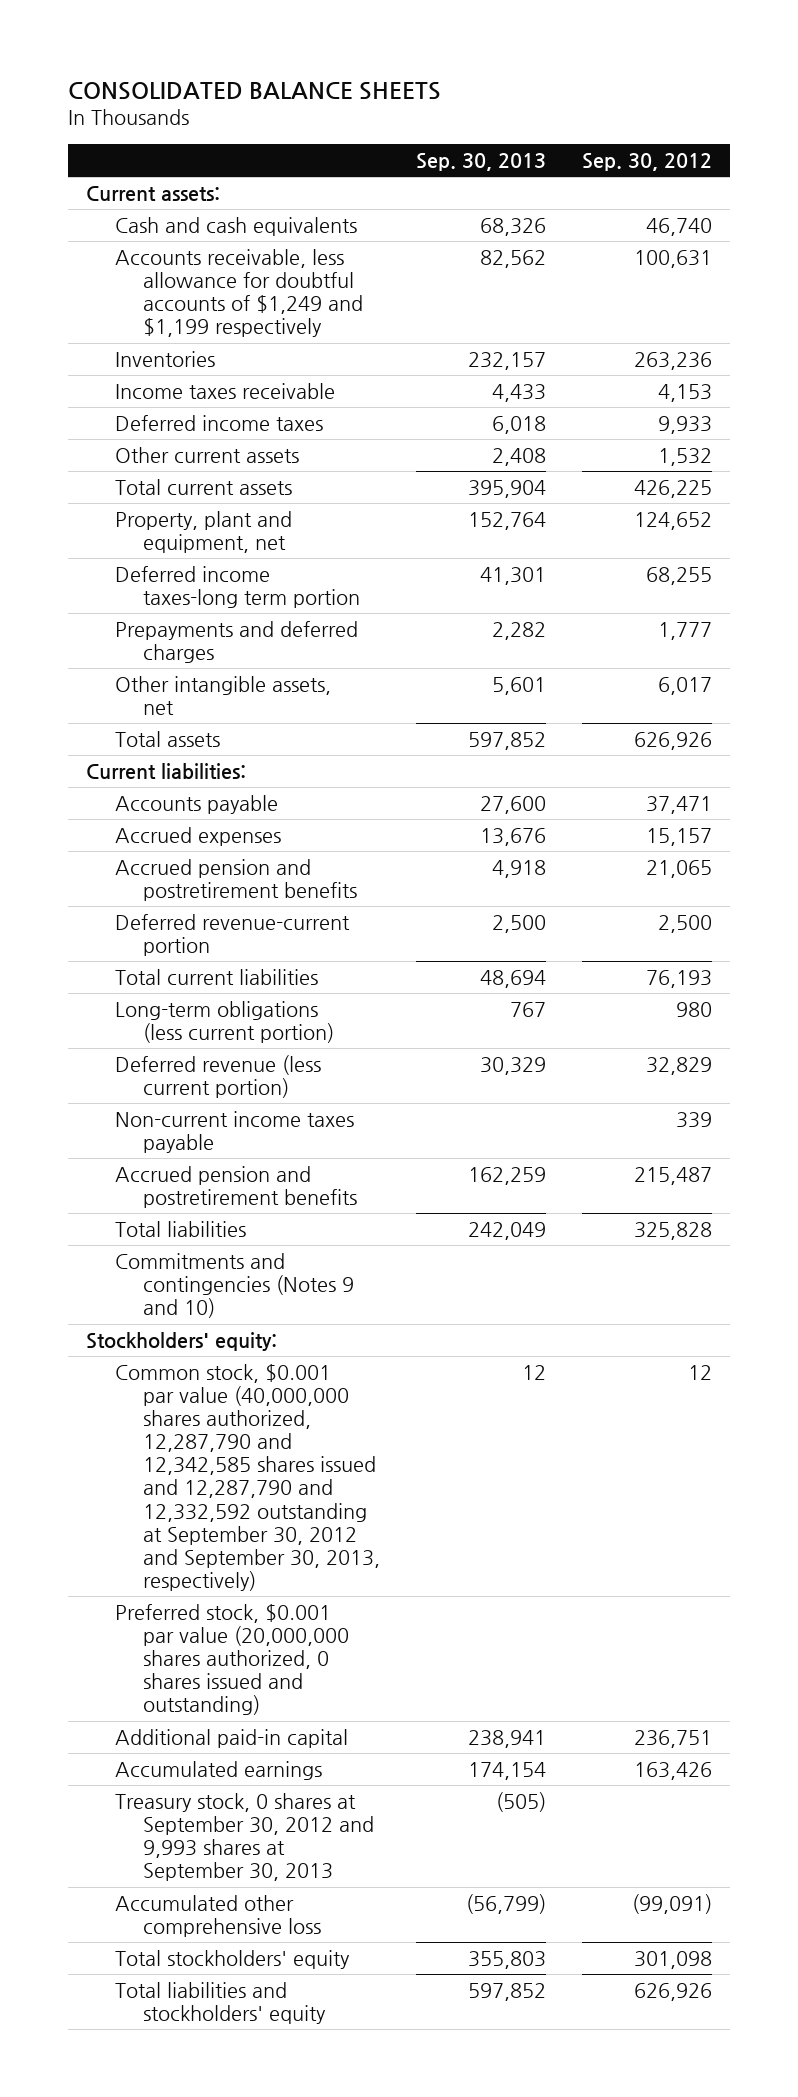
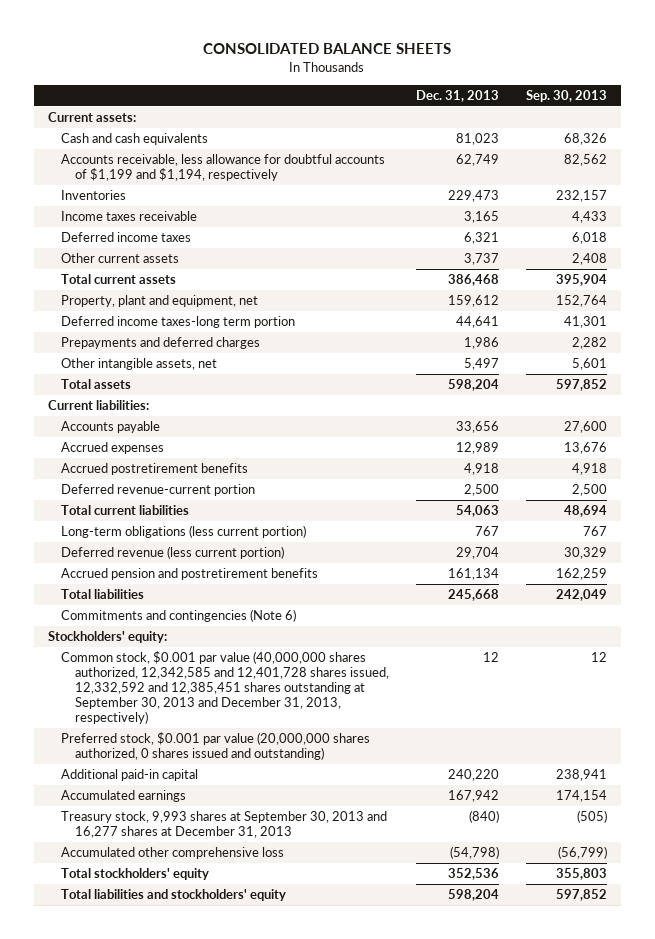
- | Sep. 30, 2013 | Sep. 30, 2012
+ | Dec. 31, 2013 | Sep. 30, 2013
- Accounts receivable, less allowance for doubtful accounts of $1,249 and $1,199 respectively | 82,562 | 100,631
+ Accounts receivable, less allowance for doubtful accounts of $1,199 and $1,194, respectively | 62,749 | 82,562
- Accrued pension and postretirement benefits | 4,918 | 21,065
+ Accrued postretirement benefits | 4,918 | 4,918
- Non-current income taxes payable | | 339
- Commitments and contingencies (Notes 9 and 10)
+ Commitments and contingencies (Note 6)
- Common stock, $0.001 par value (40,000,000 shares authorized, 12,287,790 and 12,342,585 shares issued and 12,287,790 and 12,332,592 outstanding at September 30, 2012 and September 30, 2013, respectively) | 12 | 12
+ Common stock, $0.001 par value (40,000,000 shares authorized, 12,342,585 and 12,401,728 shares issued, 12,332,592 and 12,385,451 shares outstanding at September 30, 2013 and December 31, 2013, respectively) | 12 | 12
- Treasury stock, 0 shares at September 30, 2012 and 9,993 shares at September 30, 2013 | (505) |
+ Treasury stock, 9,993 shares at September 30, 2013 and 16,277 shares at December 31, 2013 | (840) | (505)

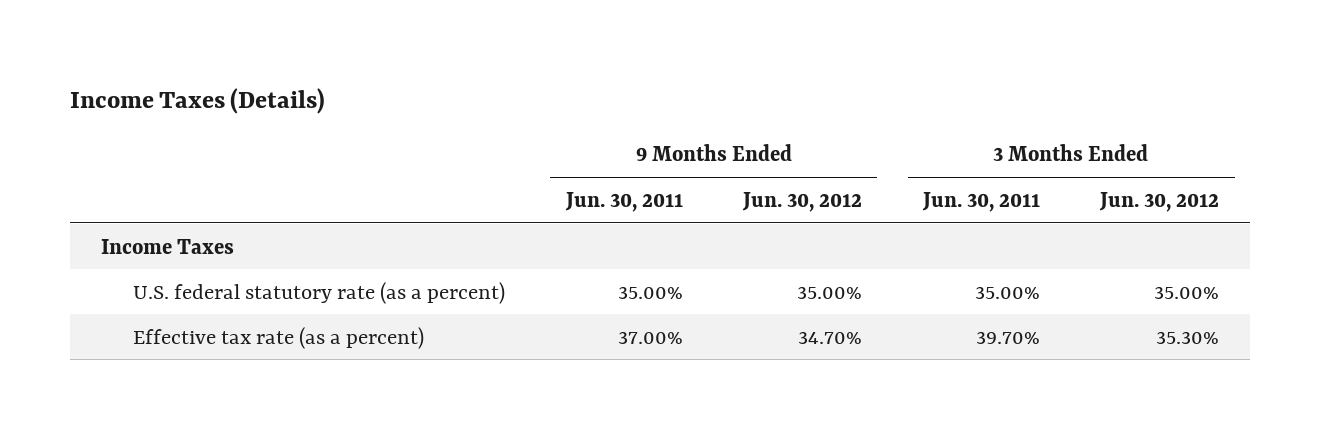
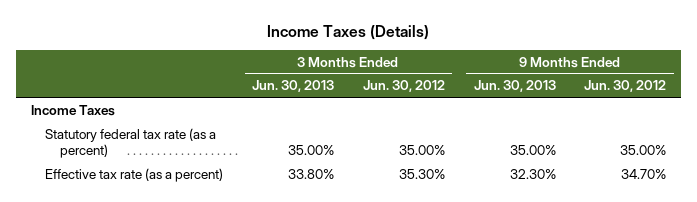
- | 9 Months Ended Jun. 30, 2011 | 9 Months Ended Jun. 30, 2012 | 3 Months Ended Jun. 30, 2011 | 3 Months Ended Jun. 30, 2012
+ | 3 Months Ended Jun. 30, 2013 | 3 Months Ended Jun. 30, 2012 | 9 Months Ended Jun. 30, 2013 | 9 Months Ended Jun. 30, 2012
- U.S. federal statutory rate (as a percent) | 35.00% | 35.00% | 35.00% | 35.00%
+ Statutory federal tax rate (as a percent) | 35.00% | 35.00% | 35.00% | 35.00%

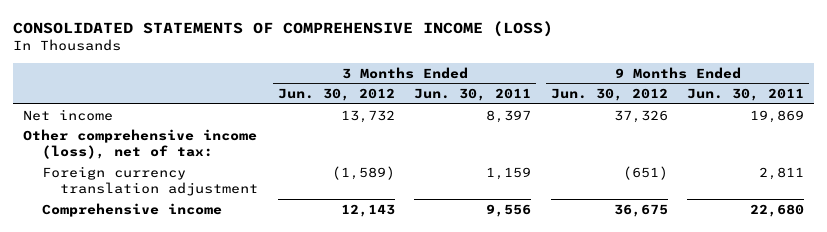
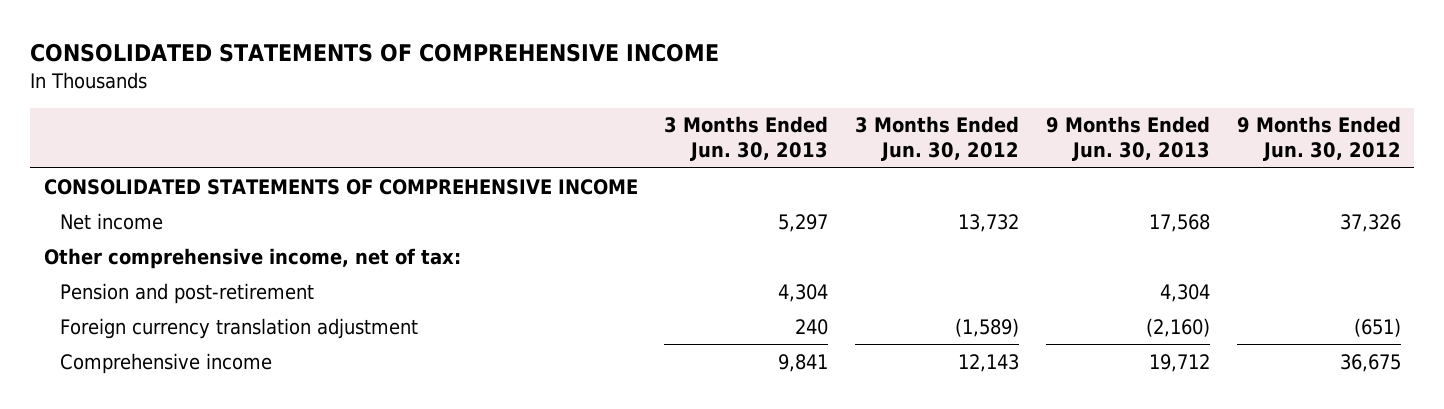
- CONSOLIDATED STATEMENTS OF COMPREHENSIVE INCOME (LOSS)
+ CONSOLIDATED STATEMENTS OF COMPREHENSIVE INCOME
- | 3 Months Ended Jun. 30, 2012 | 3 Months Ended Jun. 30, 2011 | 9 Months Ended Jun. 30, 2012 | 9 Months Ended Jun. 30, 2011
+ | 3 Months Ended Jun. 30, 2013 | 3 Months Ended Jun. 30, 2012 | 9 Months Ended Jun. 30, 2013 | 9 Months Ended Jun. 30, 2012
+ CONSOLIDATED STATEMENTS OF COMPREHENSIVE INCOME
- Other comprehensive income (loss), net of tax:
+ Other comprehensive income, net of tax:
+ Pension and post-retirement | 4,304 | | 4,304 |

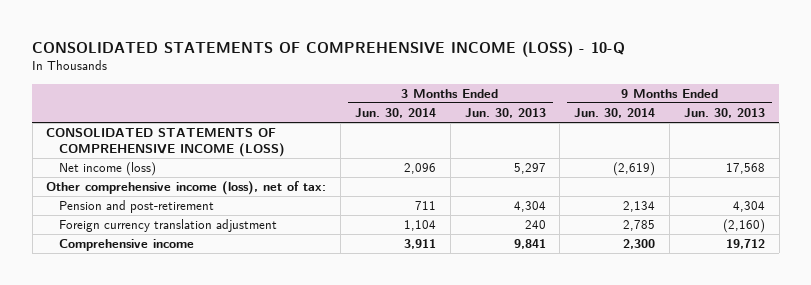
- CONSOLIDATED STATEMENTS OF COMPREHENSIVE INCOME
+ CONSOLIDATED STATEMENTS OF COMPREHENSIVE INCOME (LOSS) - 10-Q
- | 3 Months Ended Jun. 30, 2013 | 3 Months Ended Jun. 30, 2012 | 9 Months Ended Jun. 30, 2013 | 9 Months Ended Jun. 30, 2012
+ | 3 Months Ended Jun. 30, 2014 | 3 Months Ended Jun. 30, 2013 | 9 Months Ended Jun. 30, 2014 | 9 Months Ended Jun. 30, 2013
- CONSOLIDATED STATEMENTS OF COMPREHENSIVE INCOME
- Net income | 5,297 | 13,732 | 17,568 | 37,326
- Other comprehensive income, net of tax:
+ CONSOLIDATED STATEMENTS OF COMPREHENSIVE INCOME (LOSS)
+ Net income (loss) | 2,096 | 5,297 | (2,619) | 17,568
+ Other comprehensive income (loss), net of tax:

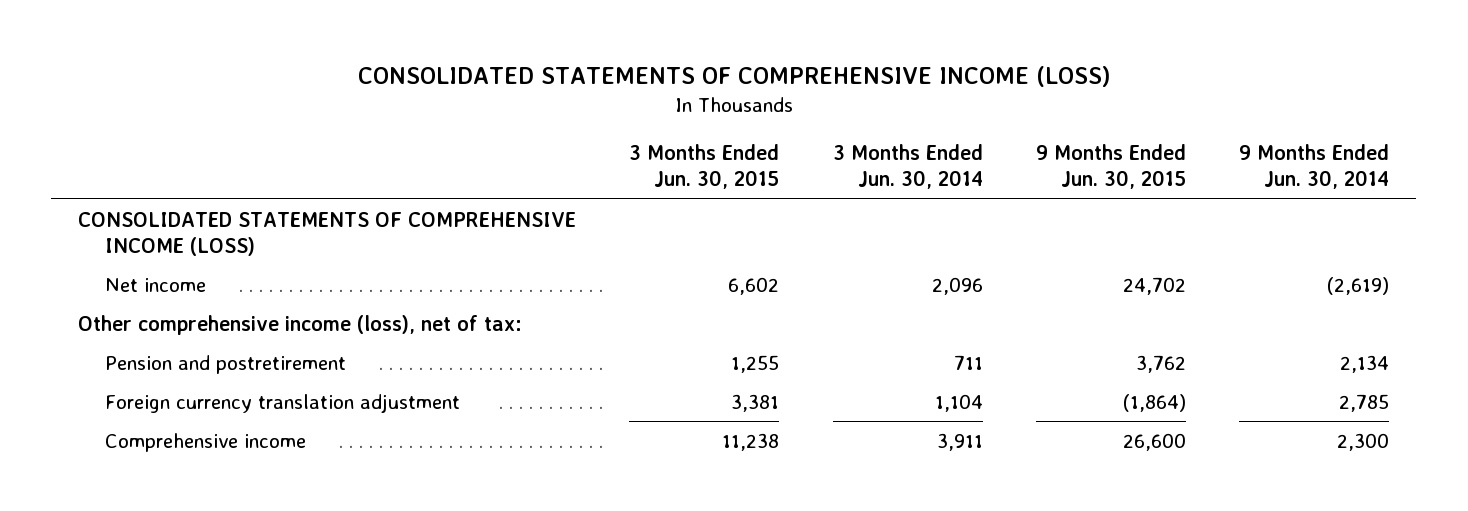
- CONSOLIDATED STATEMENTS OF COMPREHENSIVE INCOME (LOSS) - 10-Q
+ CONSOLIDATED STATEMENTS OF COMPREHENSIVE INCOME (LOSS)
- | 3 Months Ended Jun. 30, 2014 | 3 Months Ended Jun. 30, 2013 | 9 Months Ended Jun. 30, 2014 | 9 Months Ended Jun. 30, 2013
+ | 3 Months Ended Jun. 30, 2015 | 3 Months Ended Jun. 30, 2014 | 9 Months Ended Jun. 30, 2015 | 9 Months Ended Jun. 30, 2014
- Net income (loss) | 2,096 | 5,297 | (2,619) | 17,568
+ Net income | 6,602 | 2,096 | 24,702 | (2,619)
- Pension and post-retirement | 711 | 4,304 | 2,134 | 4,304
+ Pension and postretirement | 1,255 | 711 | 3,762 | 2,134

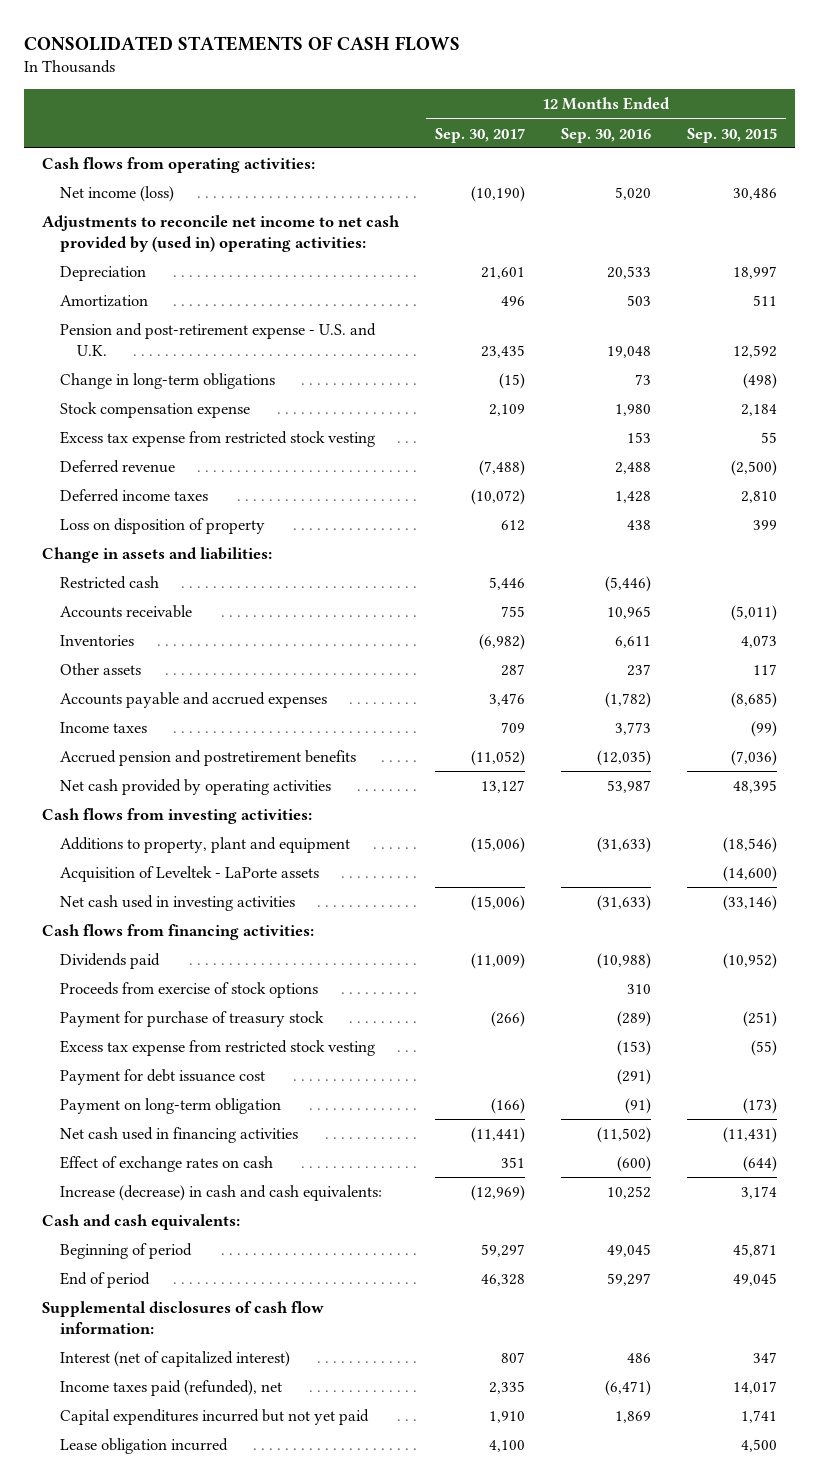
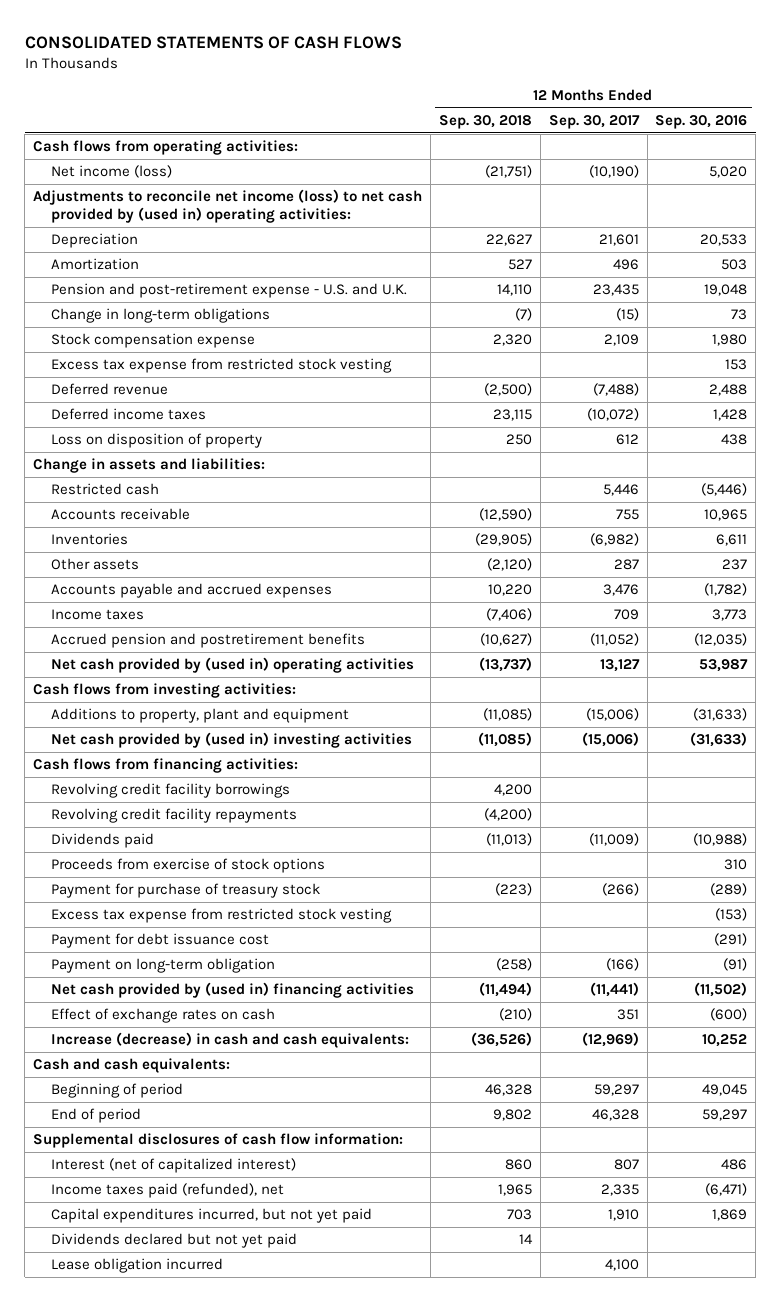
- | 12 Months Ended Sep. 30, 2017 | 12 Months Ended Sep. 30, 2016 | 12 Months Ended Sep. 30, 2015
+ | 12 Months Ended Sep. 30, 2018 | 12 Months Ended Sep. 30, 2017 | 12 Months Ended Sep. 30, 2016
- Adjustments to reconcile net income to net cash provided by (used in) operating activities:
+ Adjustments to reconcile net income (loss) to net cash provided by (used in) operating activities:
- Net cash provided by operating activities | 13,127 | 53,987 | 48,395
+ Net cash provided by (used in) operating activities | (13,737) | 13,127 | 53,987
- Acquisition of Leveltek - LaPorte assets | | | (14,600)
- Net cash used in investing activities | (15,006) | (31,633) | (33,146)
+ Net cash provided by (used in) investing activities | (11,085) | (15,006) | (31,633)
+ Revolving credit facility borrowings | 4,200 | |
+ Revolving credit facility repayments | (4,200) | |
- Net cash used in financing activities | (11,441) | (11,502) | (11,431)
+ Net cash provided by (used in) financing activities | (11,494) | (11,441) | (11,502)
- Capital expenditures incurred but not yet paid | 1,910 | 1,869 | 1,741
+ Capital expenditures incurred, but not yet paid | 703 | 1,910 | 1,869
+ Dividends declared but not yet paid | 14 | |

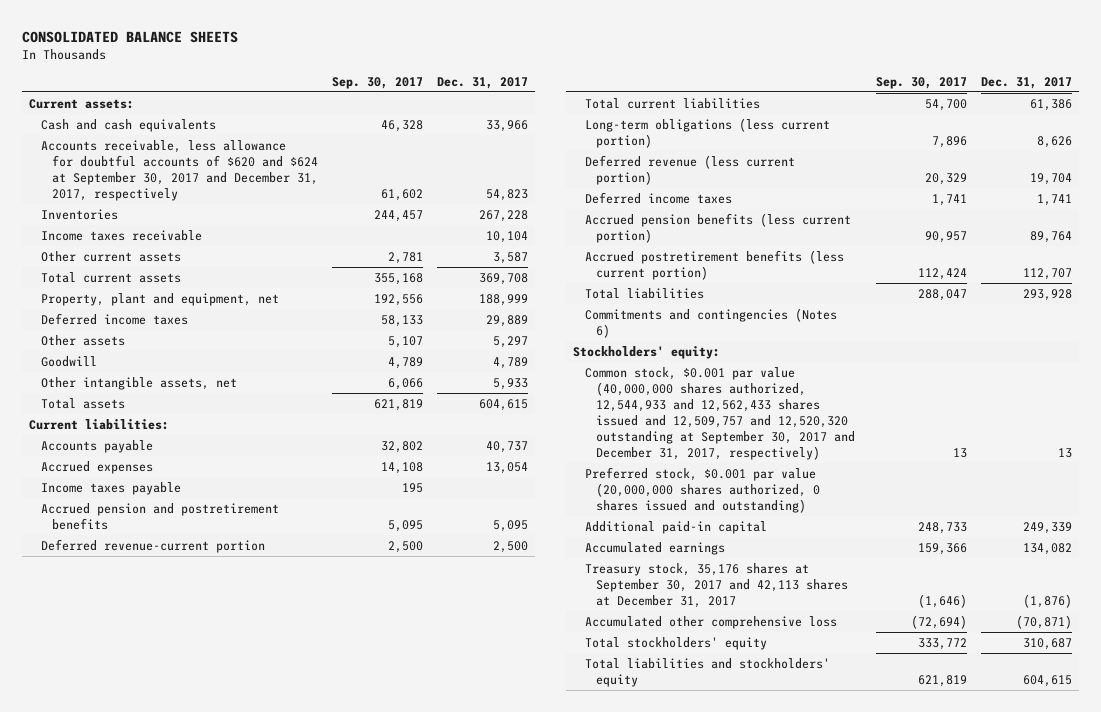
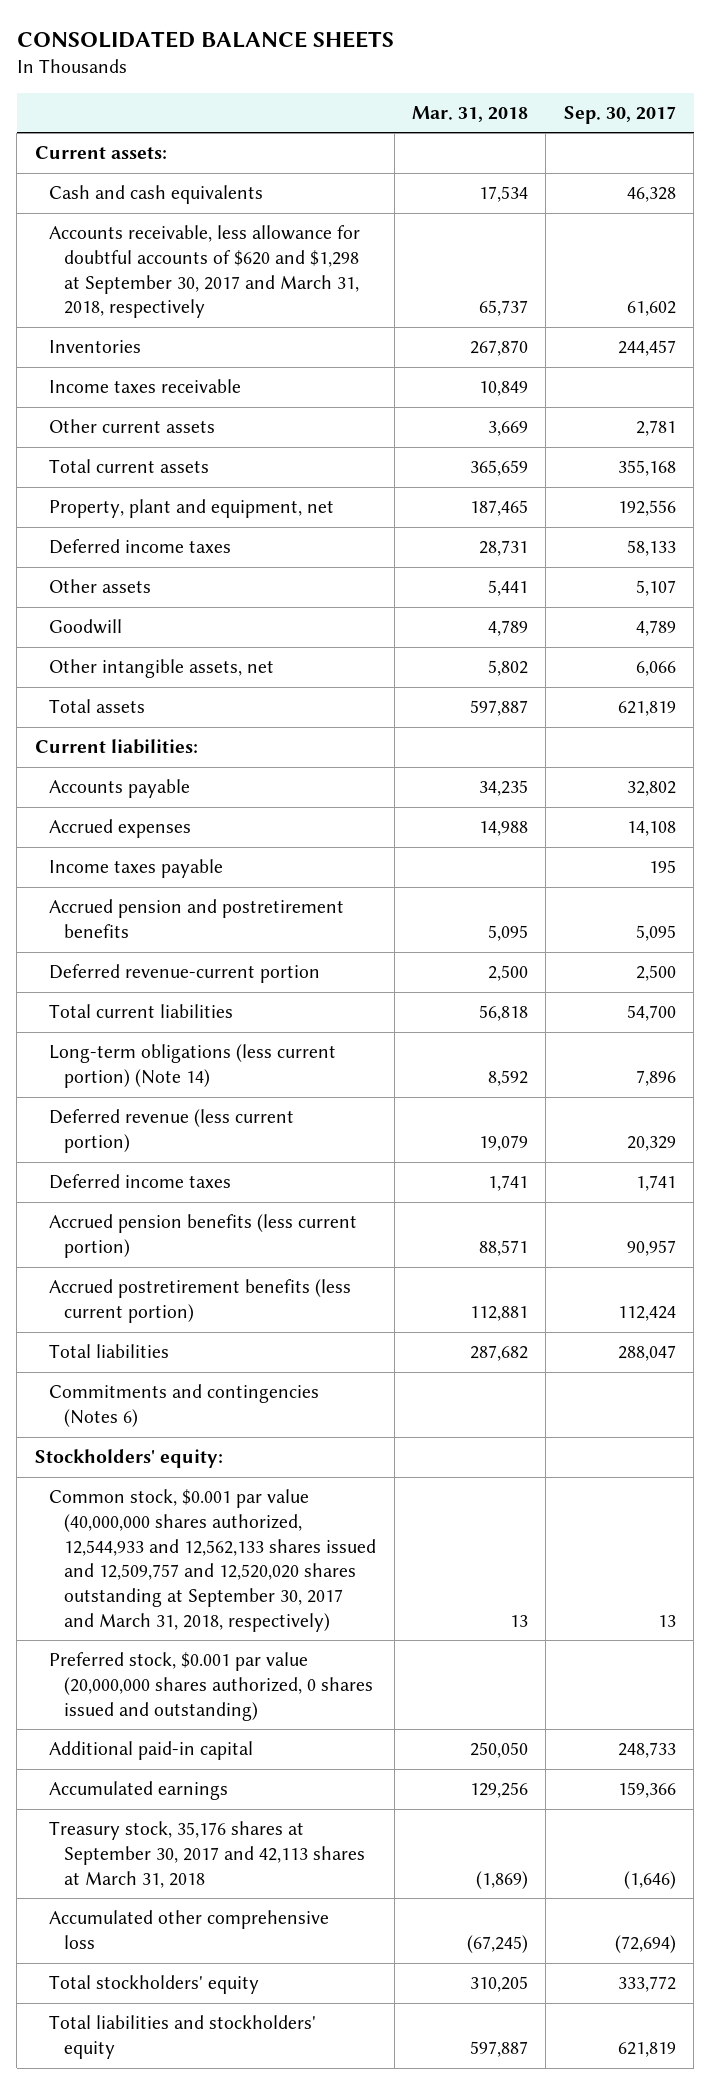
- | Sep. 30, 2017 | Dec. 31, 2017
+ | Mar. 31, 2018 | Sep. 30, 2017
- Accounts receivable, less allowance for doubtful accounts of $620 and $624 at September 30, 2017 and December 31, 2017, respectively | 61,602 | 54,823
+ Accounts receivable, less allowance for doubtful accounts of $620 and $1,298 at September 30, 2017 and March 31, 2018, respectively | 65,737 | 61,602
- Long-term obligations (less current portion) | 7,896 | 8,626
+ Long-term obligations (less current portion) (Note 14) | 8,592 | 7,896
- Common stock, $0.001 par value (40,000,000 shares authorized, 12,544,933 and 12,562,433 shares issued and 12,509,757 and 12,520,320 outstanding at September 30, 2017 and December 31, 2017, respectively) | 13 | 13
+ Common stock, $0.001 par value (40,000,000 shares authorized, 12,544,933 and 12,562,133 shares issued and 12,509,757 and 12,520,020 shares outstanding at September 30, 2017 and March 31, 2018, respectively) | 13 | 13
- Treasury stock, 35,176 shares at September 30, 2017 and 42,113 shares at December 31, 2017 | (1,646) | (1,876)
+ Treasury stock, 35,176 shares at September 30, 2017 and 42,113 shares at March 31, 2018 | (1,869) | (1,646)

